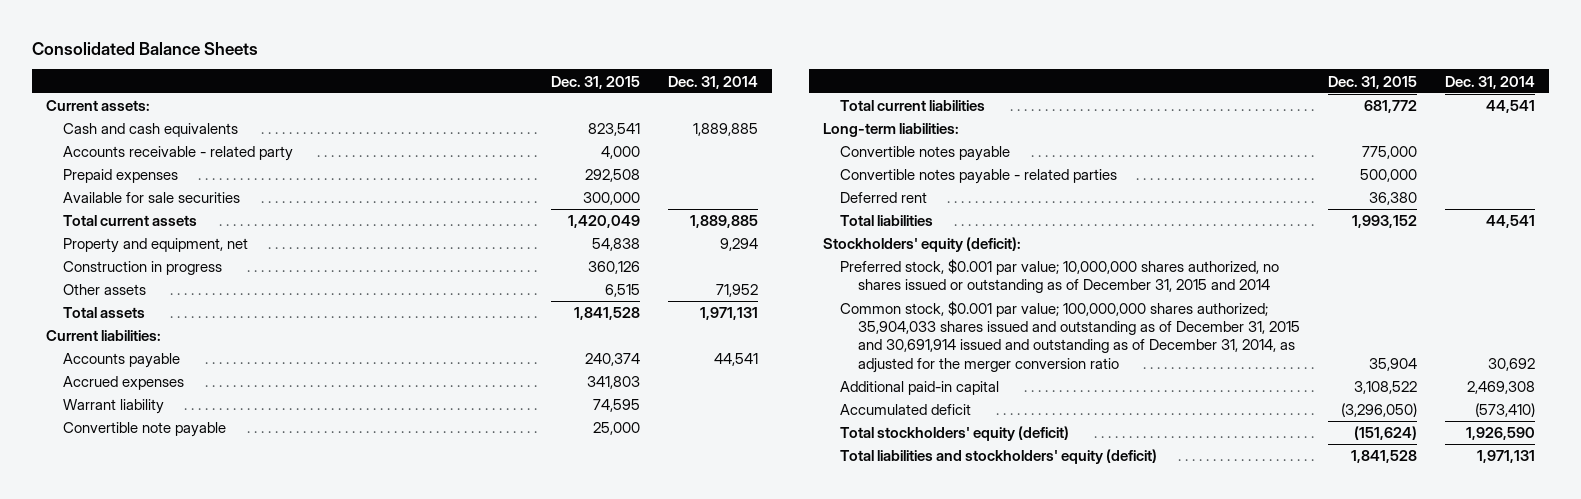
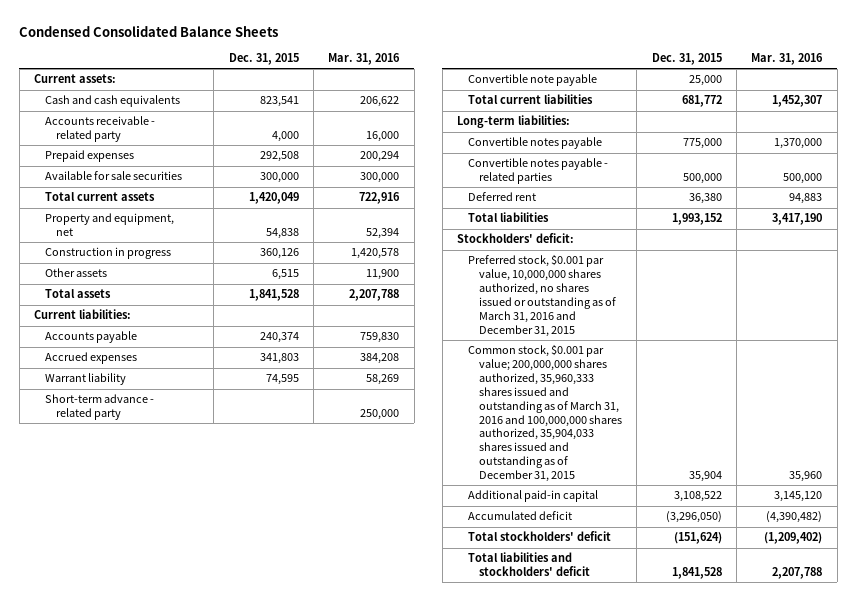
- Consolidated Balance Sheets
+ Condensed Consolidated Balance Sheets
- | Dec. 31, 2015 | Dec. 31, 2014
+ | Dec. 31, 2015 | Mar. 31, 2016
+ Short-term advance - related party | | 250,000
- Stockholders' equity (deficit):
- Preferred stock, $0.001 par value; 10,000,000 shares authorized, no shares issued or outstanding as of December 31, 2015 and 2014
- Common stock, $0.001 par value; 100,000,000 shares authorized; 35,904,033 shares issued and outstanding as of December 31, 2015 and 30,691,914 issued and outstanding as of December 31, 2014, as adjusted for the merger conversion ratio | 35,904 | 30,692
+ Stockholders' deficit:
+ Preferred stock, $0.001 par value, 10,000,000 shares authorized, no shares issued or outstanding as of March 31, 2016 and December 31, 2015
+ Common stock, $0.001 par value; 200,000,000 shares authorized, 35,960,333 shares issued and outstanding as of March 31, 2016 and 100,000,000 shares authorized, 35,904,033 shares issued and outstanding as of December 31, 2015 | 35,904 | 35,960
- Total stockholders' equity (deficit) | (151,624) | 1,926,590
- Total liabilities and stockholders' equity (deficit) | 1,841,528 | 1,971,131
+ Total stockholders' deficit | (151,624) | (1,209,402)
+ Total liabilities and stockholders' deficit | 1,841,528 | 2,207,788

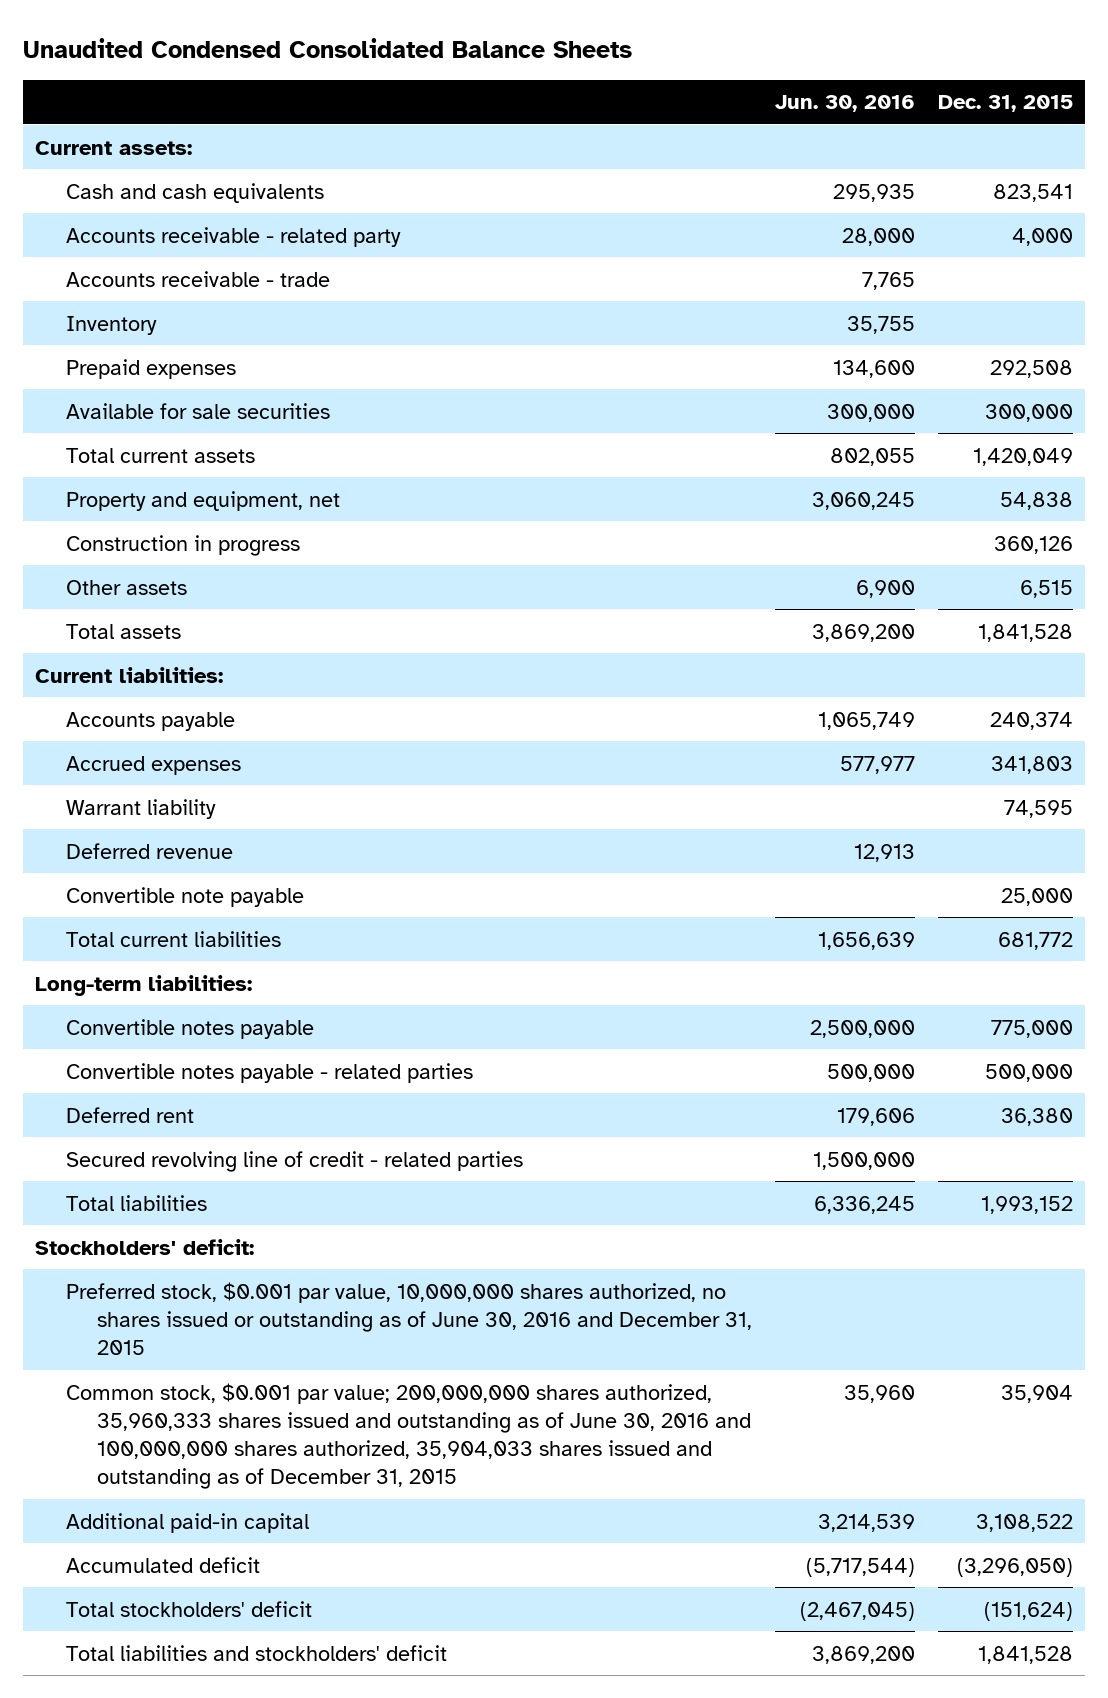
- Condensed Consolidated Balance Sheets
+ Unaudited Condensed Consolidated Balance Sheets
- | Dec. 31, 2015 | Mar. 31, 2016
+ | Jun. 30, 2016 | Dec. 31, 2015
+ Accounts receivable - trade | 7,765 |
+ Inventory | 35,755 |
- Short-term advance - related party | | 250,000
+ Deferred revenue | 12,913 |
+ Secured revolving line of credit - related parties | 1,500,000 |
- Preferred stock, $0.001 par value, 10,000,000 shares authorized, no shares issued or outstanding as of March 31, 2016 and December 31, 2015
- Common stock, $0.001 par value; 200,000,000 shares authorized, 35,960,333 shares issued and outstanding as of March 31, 2016 and 100,000,000 shares authorized, 35,904,033 shares issued and outstanding as of December 31, 2015 | 35,904 | 35,960
+ Preferred stock, $0.001 par value, 10,000,000 shares authorized, no shares issued or outstanding as of June 30, 2016 and December 31, 2015
+ Common stock, $0.001 par value; 200,000,000 shares authorized, 35,960,333 shares issued and outstanding as of June 30, 2016 and 100,000,000 shares authorized, 35,904,033 shares issued and outstanding as of December 31, 2015 | 35,960 | 35,904

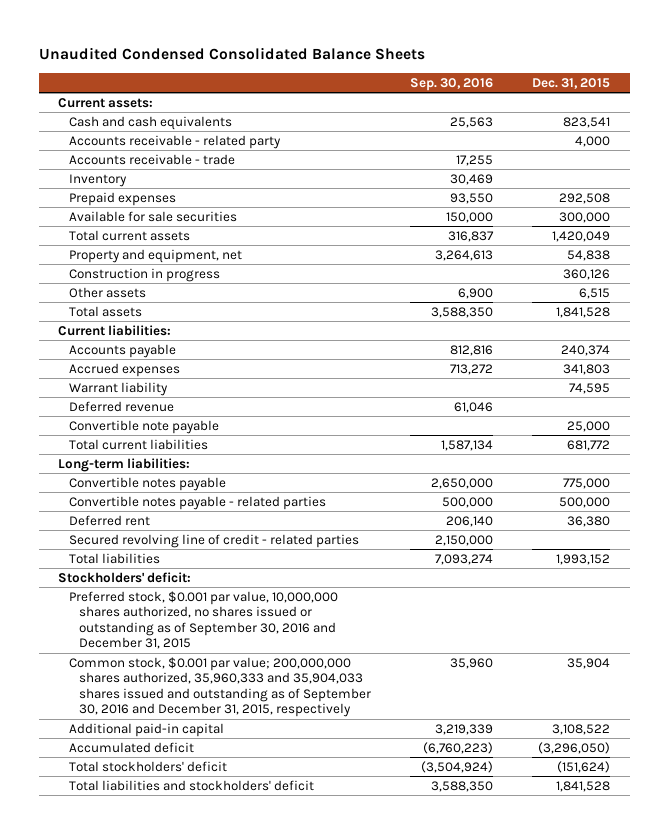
- | Jun. 30, 2016 | Dec. 31, 2015
+ | Sep. 30, 2016 | Dec. 31, 2015
- Preferred stock, $0.001 par value, 10,000,000 shares authorized, no shares issued or outstanding as of June 30, 2016 and December 31, 2015
- Common stock, $0.001 par value; 200,000,000 shares authorized, 35,960,333 shares issued and outstanding as of June 30, 2016 and 100,000,000 shares authorized, 35,904,033 shares issued and outstanding as of December 31, 2015 | 35,960 | 35,904
+ Preferred stock, $0.001 par value, 10,000,000 shares authorized, no shares issued or outstanding as of September 30, 2016 and December 31, 2015
+ Common stock, $0.001 par value; 200,000,000 shares authorized, 35,960,333 and 35,904,033 shares issued and outstanding as of September 30, 2016 and December 31, 2015, respectively | 35,960 | 35,904

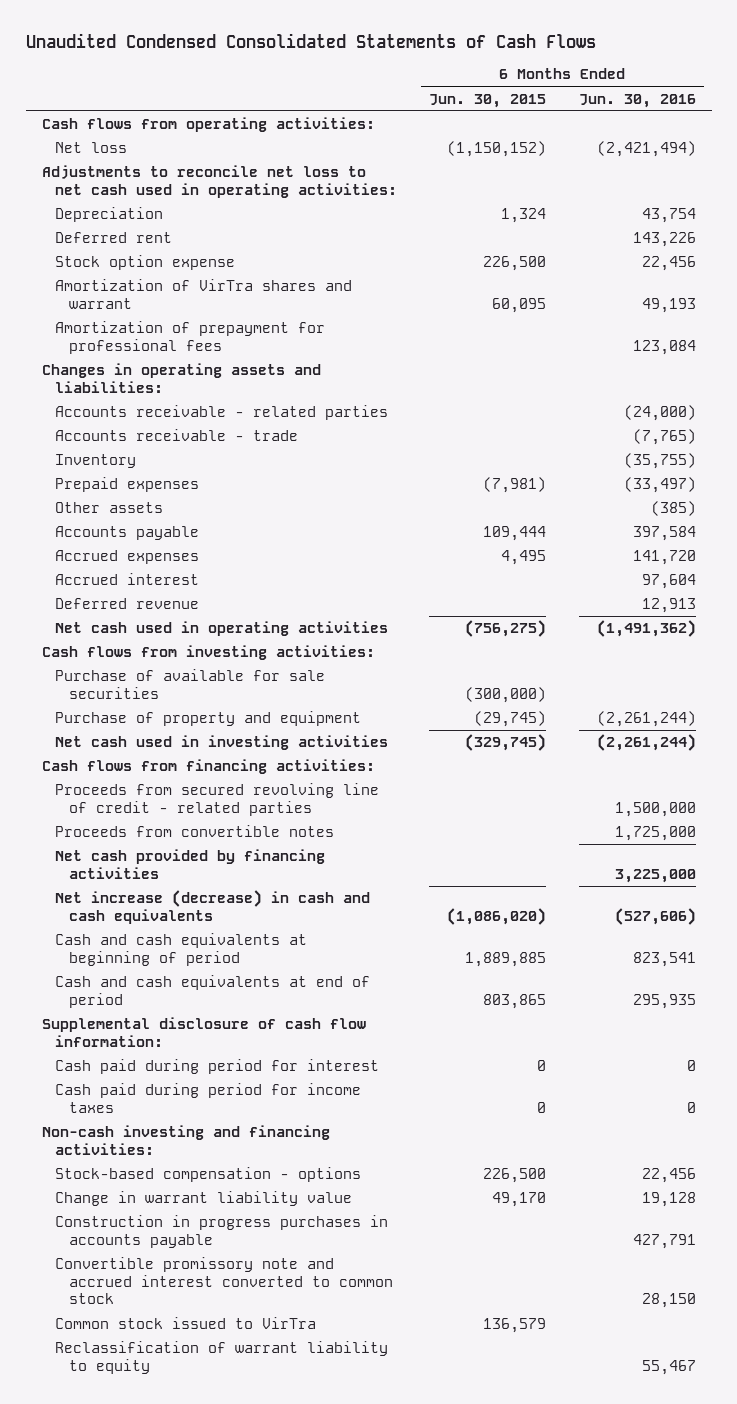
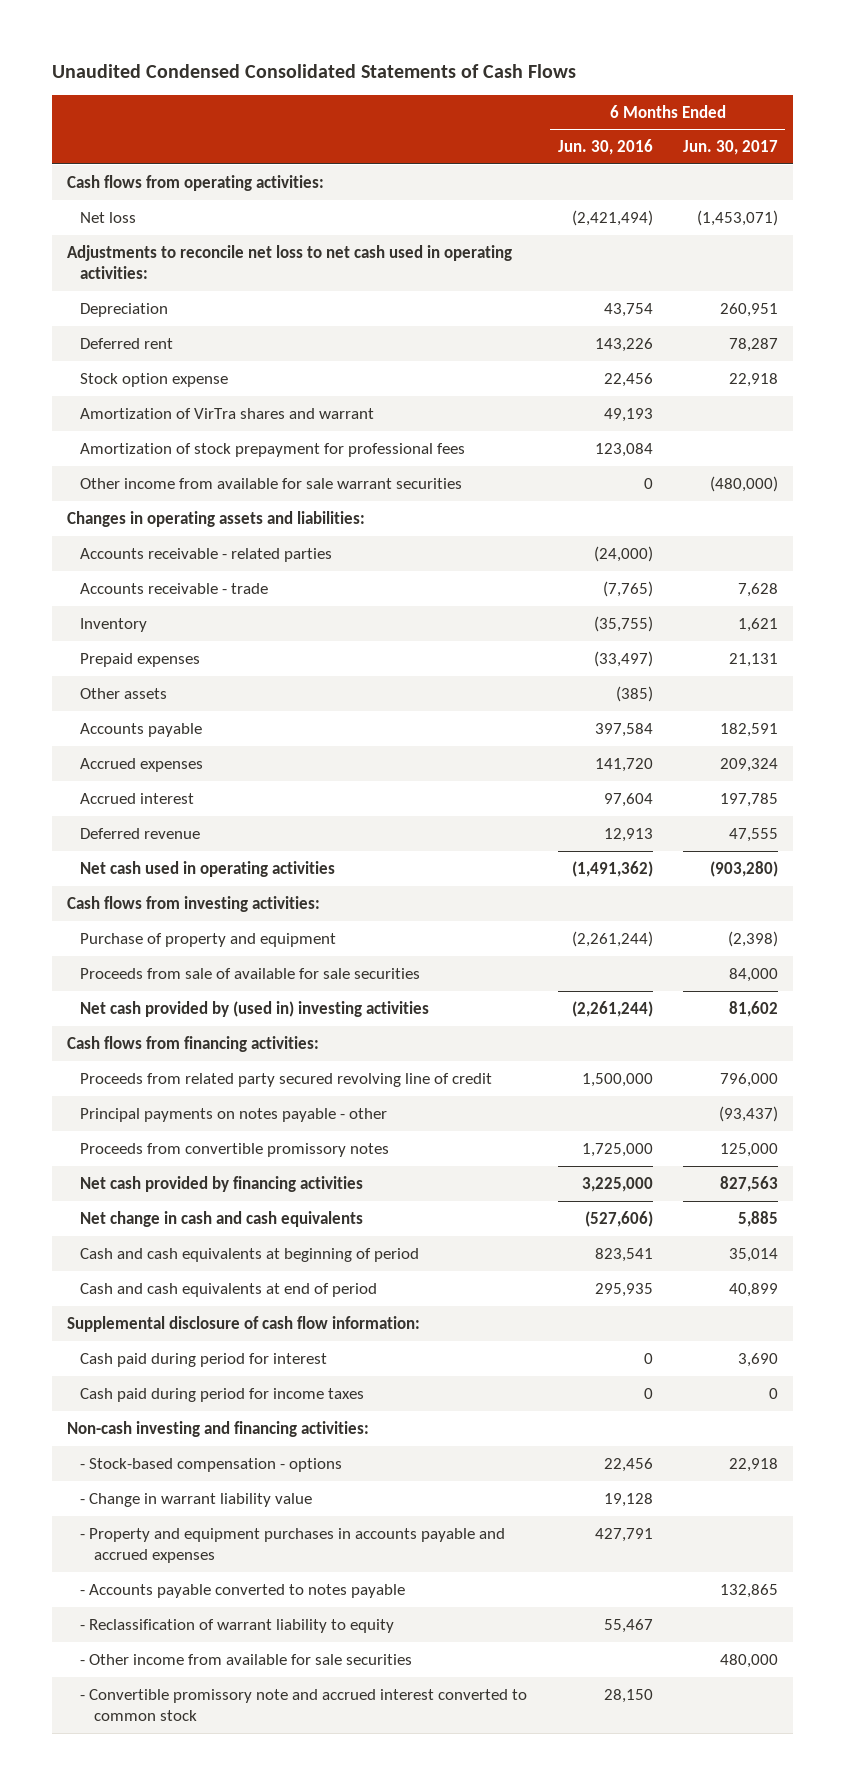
- | 6 Months Ended Jun. 30, 2015 | 6 Months Ended Jun. 30, 2016
+ | 6 Months Ended Jun. 30, 2016 | 6 Months Ended Jun. 30, 2017
- Amortization of prepayment for professional fees | | 123,084
+ Amortization of stock prepayment for professional fees | 123,084 |
+ Other income from available for sale warrant securities | 0 | (480,000)
- Purchase of available for sale securities | (300,000) |
- Net cash used in investing activities | (329,745) | (2,261,244)
+ Proceeds from sale of available for sale securities | | 84,000
+ Net cash provided by (used in) investing activities | (2,261,244) | 81,602
- Proceeds from secured revolving line of credit - related parties | | 1,500,000
- Proceeds from convertible notes | | 1,725,000
+ Proceeds from related party secured revolving line of credit | 1,500,000 | 796,000
+ Principal payments on notes payable - other | | (93,437)
+ Proceeds from convertible promissory notes | 1,725,000 | 125,000
- Net increase (decrease) in cash and cash equivalents | (1,086,020) | (527,606)
+ Net change in cash and cash equivalents | (527,606) | 5,885
- Stock-based compensation - options | 226,500 | 22,456
- Change in warrant liability value | 49,170 | 19,128
- Construction in progress purchases in accounts payable | | 427,791
- Convertible promissory note and accrued interest converted to common stock | | 28,150
- Common stock issued to VirTra | 136,579 |
- Reclassification of warrant liability to equity | | 55,467
+ - Stock-based compensation - options | 22,456 | 22,918
+ - Change in warrant liability value | 19,128 |
+ - Property and equipment purchases in accounts payable and accrued expenses | 427,791 |
+ - Accounts payable converted to notes payable | | 132,865
+ - Reclassification of warrant liability to equity | 55,467 |
+ - Other income from available for sale securities | | 480,000
+ - Convertible promissory note and accrued interest converted to common stock | 28,150 |

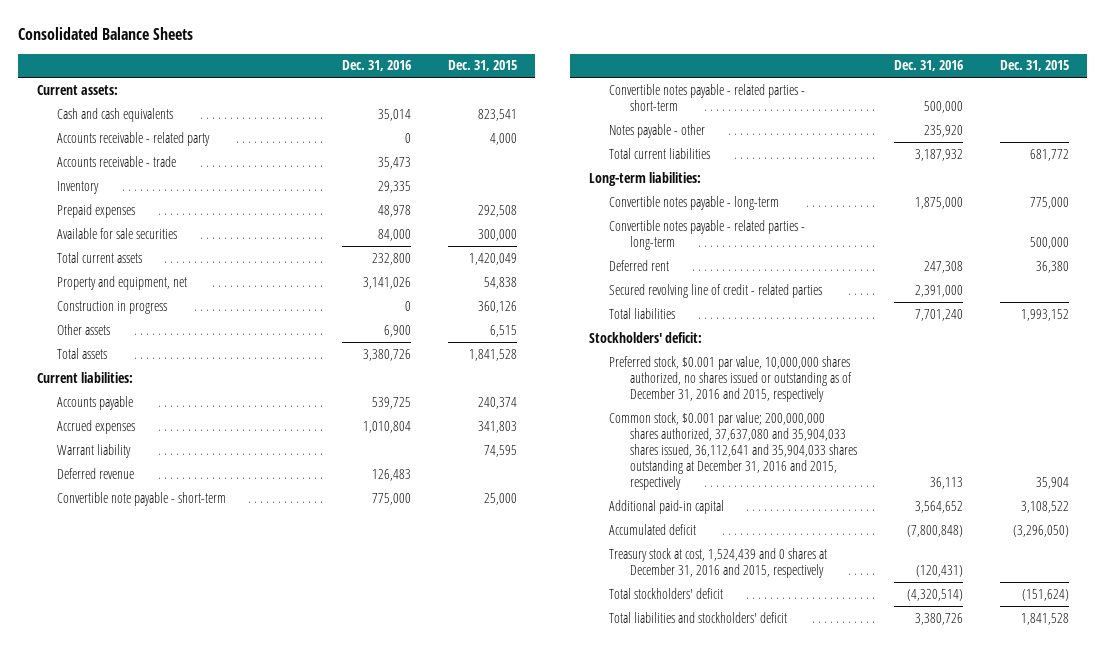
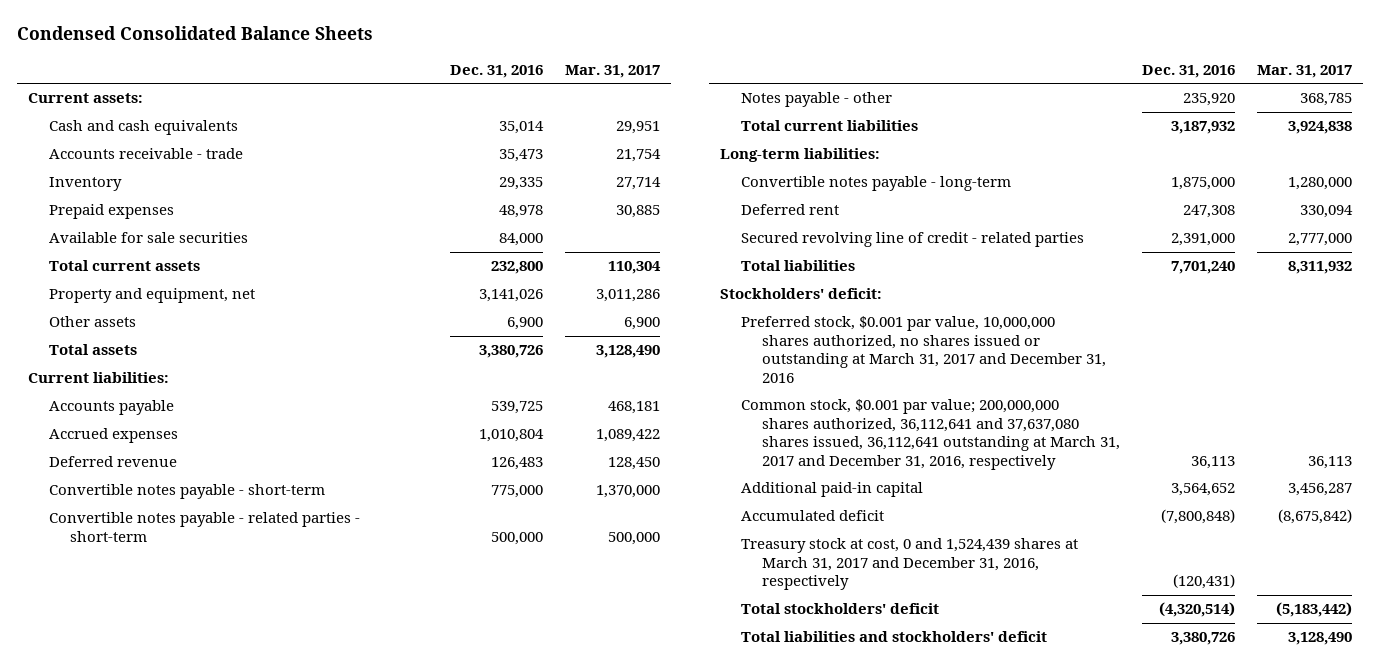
- Consolidated Balance Sheets
+ Condensed Consolidated Balance Sheets
- | Dec. 31, 2016 | Dec. 31, 2015
+ | Dec. 31, 2016 | Mar. 31, 2017
- Accounts receivable - related party | 0 | 4,000
- Construction in progress | 0 | 360,126
- Warrant liability | | 74,595
- Convertible note payable - short-term | 775,000 | 25,000
+ Convertible notes payable - short-term | 775,000 | 1,370,000
- Convertible notes payable - related parties - long-term | | 500,000
- Preferred stock, $0.001 par value, 10,000,000 shares authorized, no shares issued or outstanding as of December 31, 2016 and 2015, respectively
- Common stock, $0.001 par value; 200,000,000 shares authorized, 37,637,080 and 35,904,033 shares issued, 36,112,641 and 35,904,033 shares outstanding at December 31, 2016 and 2015, respectively | 36,113 | 35,904
+ Preferred stock, $0.001 par value, 10,000,000 shares authorized, no shares issued or outstanding at March 31, 2017 and December 31, 2016
+ Common stock, $0.001 par value; 200,000,000 shares authorized, 36,112,641 and 37,637,080 shares issued, 36,112,641 outstanding at March 31, 2017 and December 31, 2016, respectively | 36,113 | 36,113
- Treasury stock at cost, 1,524,439 and 0 shares at December 31, 2016 and 2015, respectively | (120,431) |
+ Treasury stock at cost, 0 and 1,524,439 shares at March 31, 2017 and December 31, 2016, respectively | (120,431) |

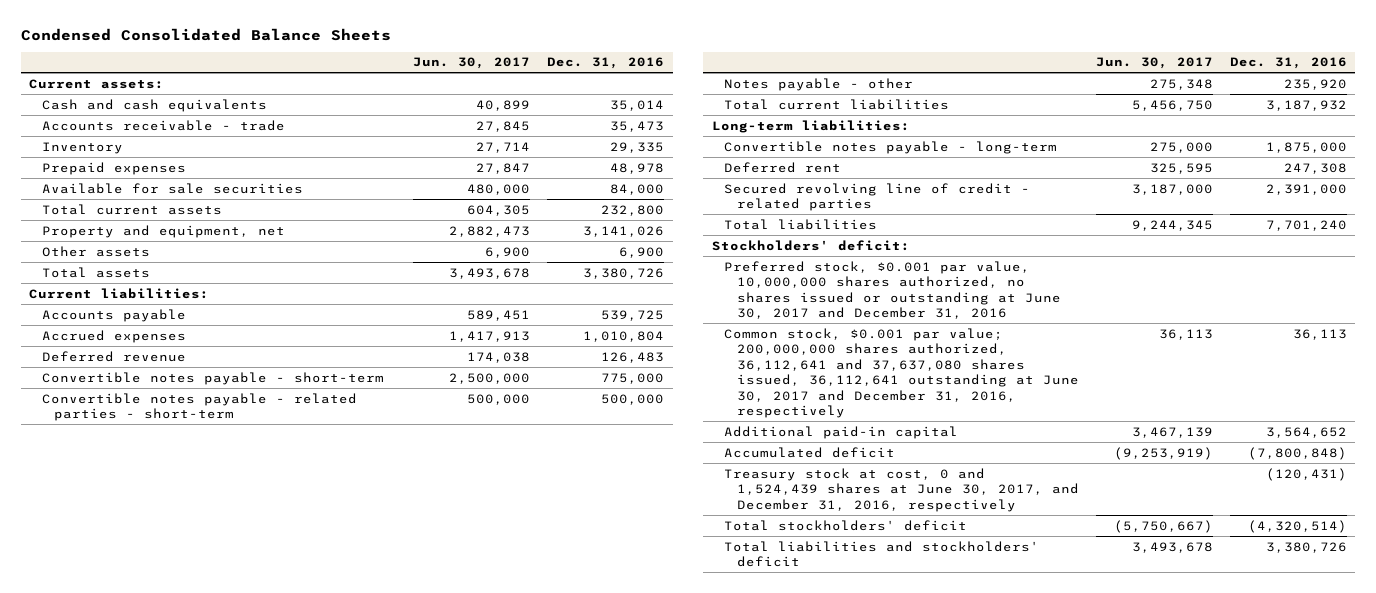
- | Dec. 31, 2016 | Mar. 31, 2017
+ | Jun. 30, 2017 | Dec. 31, 2016
- Preferred stock, $0.001 par value, 10,000,000 shares authorized, no shares issued or outstanding at March 31, 2017 and December 31, 2016
- Common stock, $0.001 par value; 200,000,000 shares authorized, 36,112,641 and 37,637,080 shares issued, 36,112,641 outstanding at March 31, 2017 and December 31, 2016, respectively | 36,113 | 36,113
+ Preferred stock, $0.001 par value, 10,000,000 shares authorized, no shares issued or outstanding at June 30, 2017 and December 31, 2016
+ Common stock, $0.001 par value; 200,000,000 shares authorized, 36,112,641 and 37,637,080 shares issued, 36,112,641 outstanding at June 30, 2017 and December 31, 2016, respectively | 36,113 | 36,113
- Treasury stock at cost, 0 and 1,524,439 shares at March 31, 2017 and December 31, 2016, respectively | (120,431) |
+ Treasury stock at cost, 0 and 1,524,439 shares at June 30, 2017, and December 31, 2016, respectively | | (120,431)

